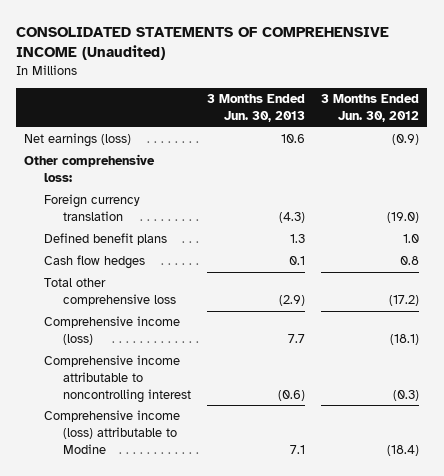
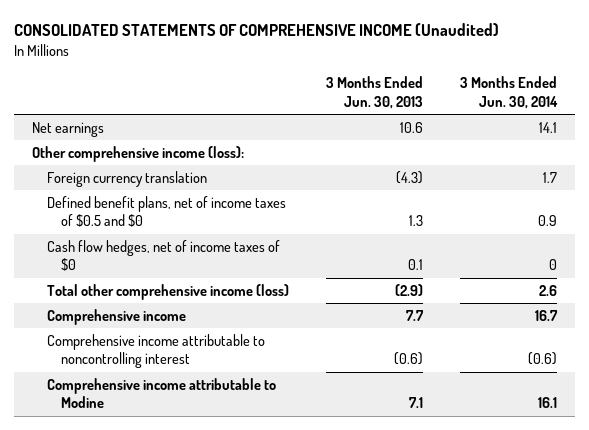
- | 3 Months Ended Jun. 30, 2013 | 3 Months Ended Jun. 30, 2012
+ | 3 Months Ended Jun. 30, 2013 | 3 Months Ended Jun. 30, 2014
- Net earnings (loss) | 10.6 | (0.9)
- Other comprehensive loss:
+ Net earnings | 10.6 | 14.1
+ Other comprehensive income (loss):
- Defined benefit plans | 1.3 | 1.0
- Cash flow hedges | 0.1 | 0.8
- Total other comprehensive loss | (2.9) | (17.2)
- Comprehensive income (loss) | 7.7 | (18.1)
+ Defined benefit plans, net of income taxes of $0.5 and $0 | 1.3 | 0.9
+ Cash flow hedges, net of income taxes of $0 | 0.1 | 0
+ Total other comprehensive income (loss) | (2.9) | 2.6
+ Comprehensive income | 7.7 | 16.7
- Comprehensive income (loss) attributable to Modine | 7.1 | (18.4)
+ Comprehensive income attributable to Modine | 7.1 | 16.1

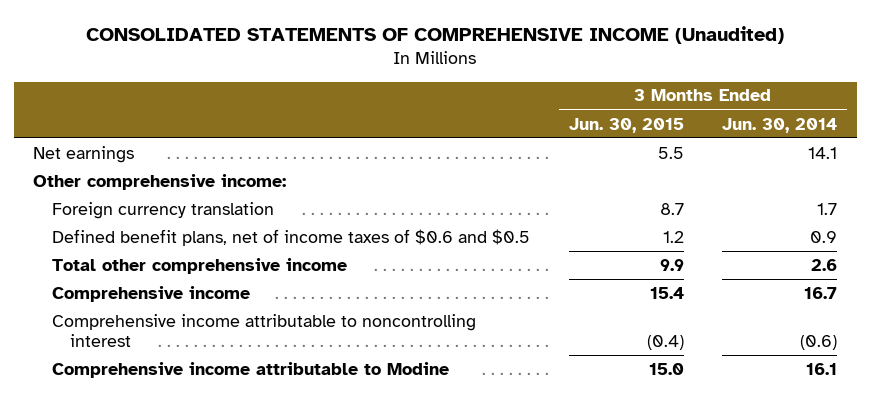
- | 3 Months Ended Jun. 30, 2013 | 3 Months Ended Jun. 30, 2014
+ | 3 Months Ended Jun. 30, 2015 | 3 Months Ended Jun. 30, 2014
- Other comprehensive income (loss):
+ Other comprehensive income:
- Defined benefit plans, net of income taxes of $0.5 and $0 | 1.3 | 0.9
- Cash flow hedges, net of income taxes of $0 | 0.1 | 0
- Total other comprehensive income (loss) | (2.9) | 2.6
+ Defined benefit plans, net of income taxes of $0.6 and $0.5 | 1.2 | 0.9
+ Total other comprehensive income | 9.9 | 2.6

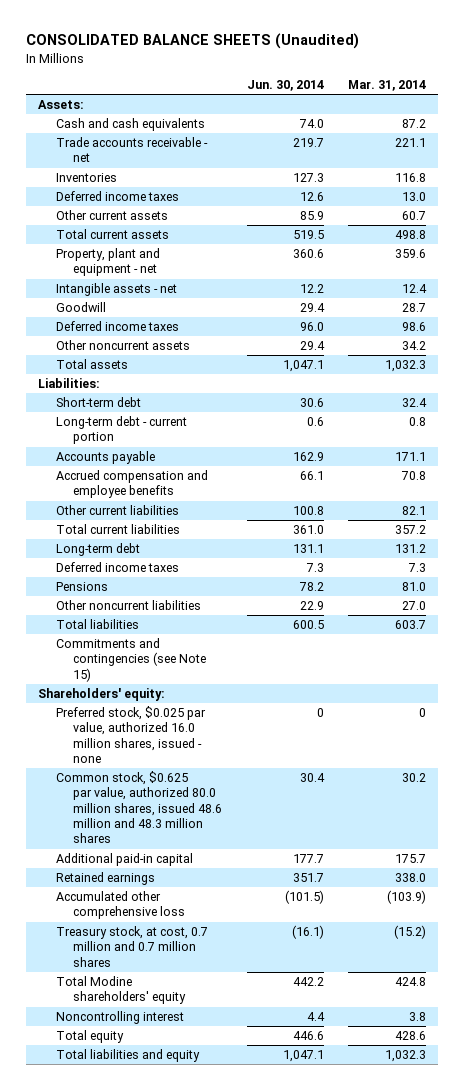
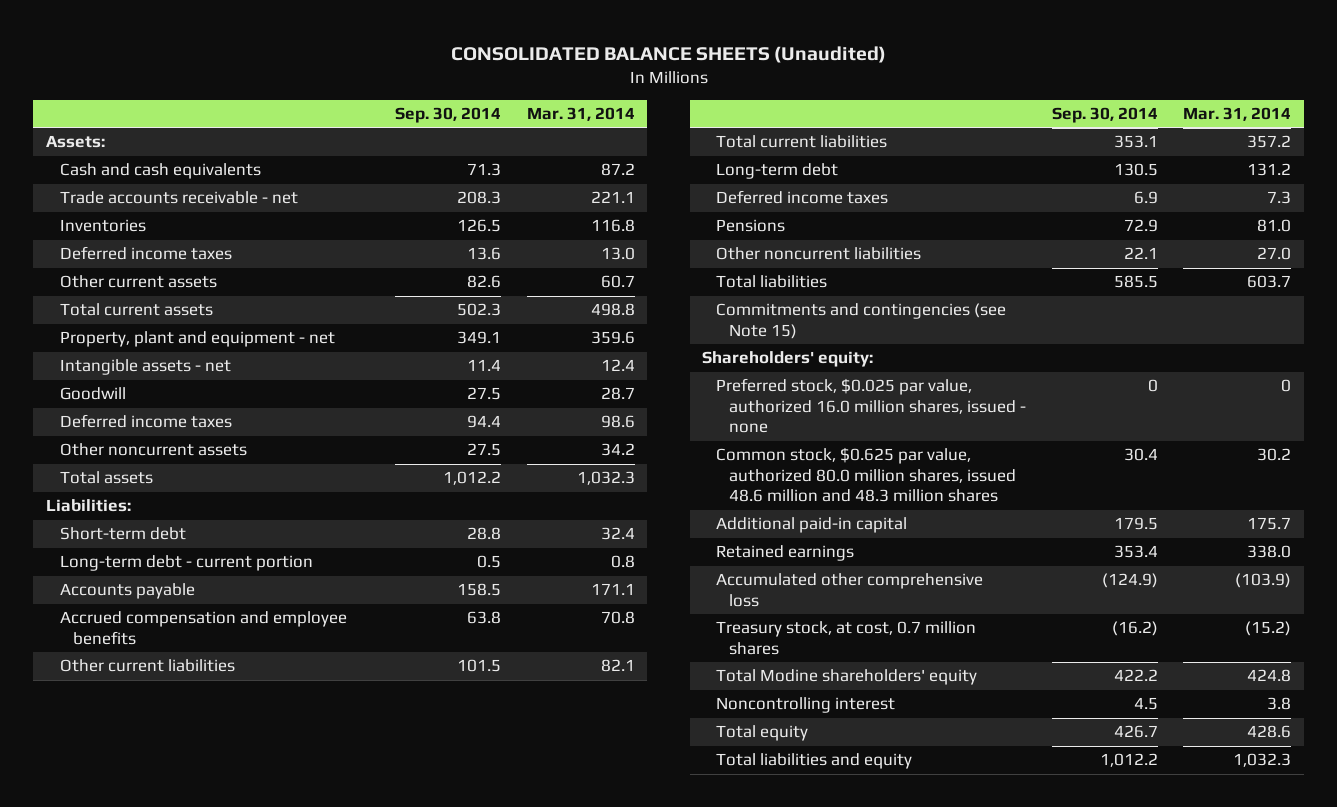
- | Jun. 30, 2014 | Mar. 31, 2014
+ | Sep. 30, 2014 | Mar. 31, 2014
- Treasury stock, at cost, 0.7 million and 0.7 million shares | (16.1) | (15.2)
+ Treasury stock, at cost, 0.7 million shares | (16.2) | (15.2)

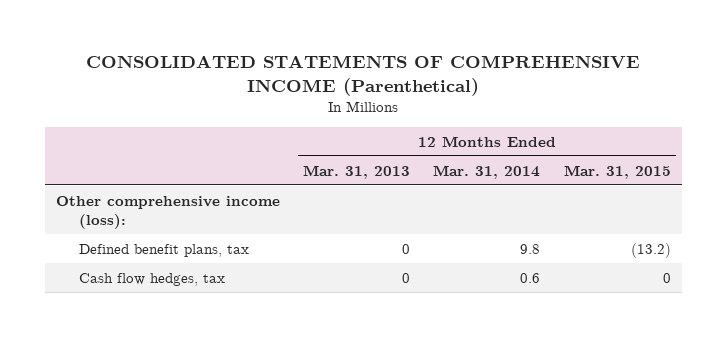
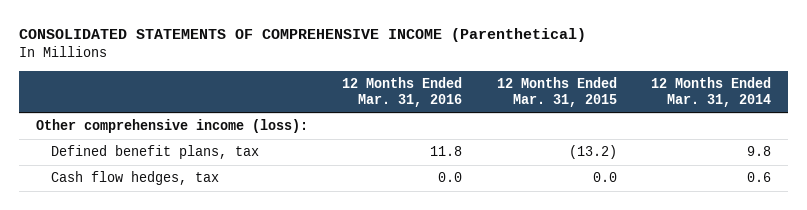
- | 12 Months Ended Mar. 31, 2013 | 12 Months Ended Mar. 31, 2014 | 12 Months Ended Mar. 31, 2015
+ | 12 Months Ended Mar. 31, 2016 | 12 Months Ended Mar. 31, 2015 | 12 Months Ended Mar. 31, 2014
- Cash flow hedges, tax | 0 | 0.6 | 0
+ Cash flow hedges, tax | 0.0 | 0.0 | 0.6

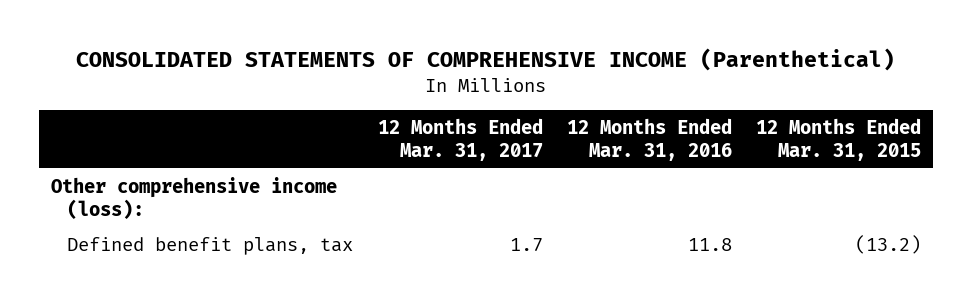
- | 12 Months Ended Mar. 31, 2016 | 12 Months Ended Mar. 31, 2015 | 12 Months Ended Mar. 31, 2014
+ | 12 Months Ended Mar. 31, 2017 | 12 Months Ended Mar. 31, 2016 | 12 Months Ended Mar. 31, 2015
- Cash flow hedges, tax | 0.0 | 0.0 | 0.6

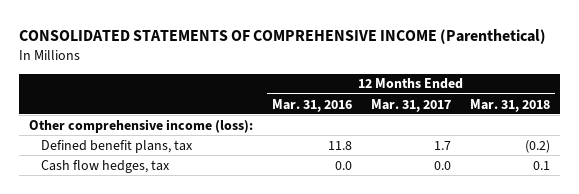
- | 12 Months Ended Mar. 31, 2017 | 12 Months Ended Mar. 31, 2016 | 12 Months Ended Mar. 31, 2015
+ | 12 Months Ended Mar. 31, 2016 | 12 Months Ended Mar. 31, 2017 | 12 Months Ended Mar. 31, 2018
+ Cash flow hedges, tax | 0.0 | 0.0 | 0.1

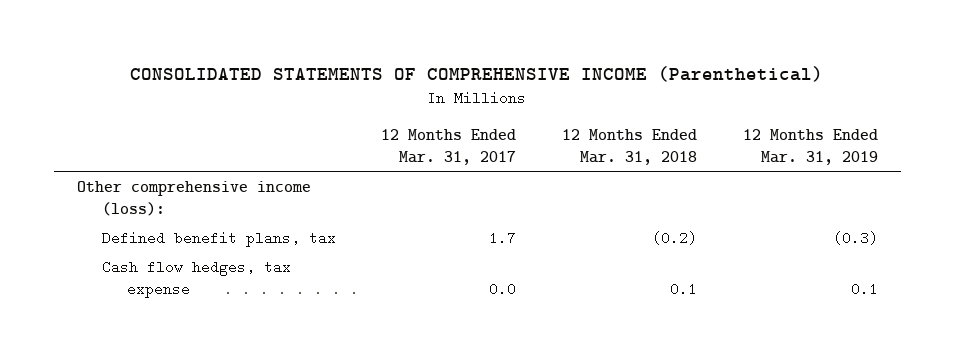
- | 12 Months Ended Mar. 31, 2016 | 12 Months Ended Mar. 31, 2017 | 12 Months Ended Mar. 31, 2018
+ | 12 Months Ended Mar. 31, 2017 | 12 Months Ended Mar. 31, 2018 | 12 Months Ended Mar. 31, 2019
- Cash flow hedges, tax | 0.0 | 0.0 | 0.1
+ Cash flow hedges, tax expense | 0.0 | 0.1 | 0.1

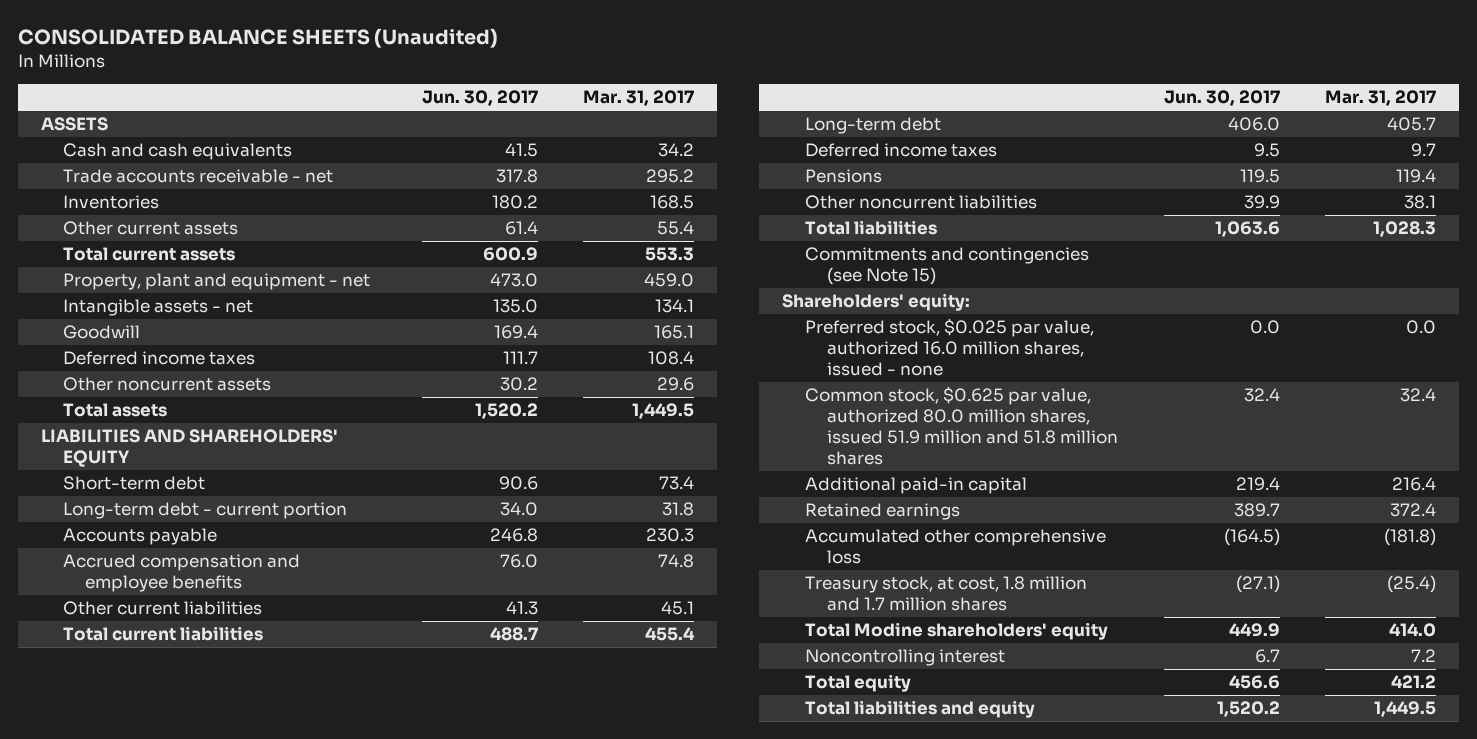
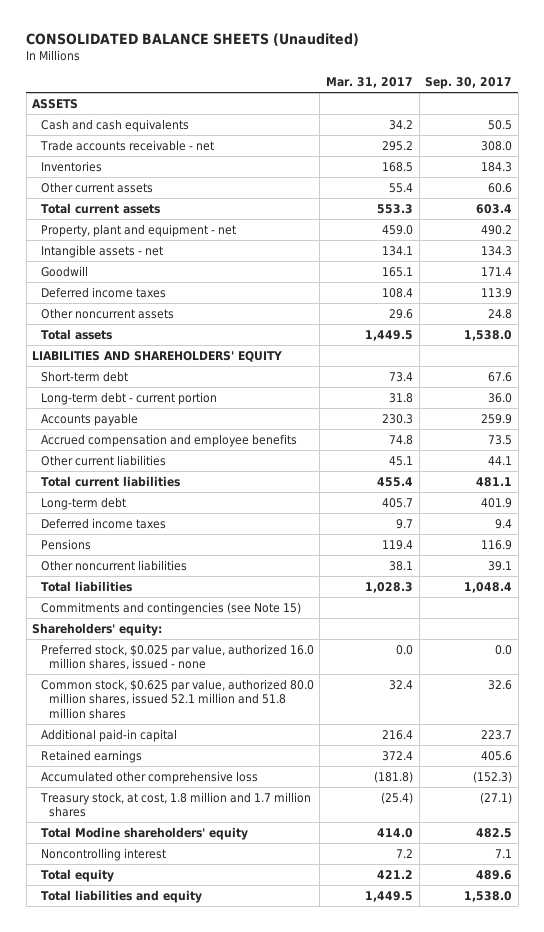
- | Jun. 30, 2017 | Mar. 31, 2017
+ | Mar. 31, 2017 | Sep. 30, 2017
- Common stock, $0.625 par value, authorized 80.0 million shares, issued 51.9 million and 51.8 million shares | 32.4 | 32.4
+ Common stock, $0.625 par value, authorized 80.0 million shares, issued 52.1 million and 51.8 million shares | 32.4 | 32.6

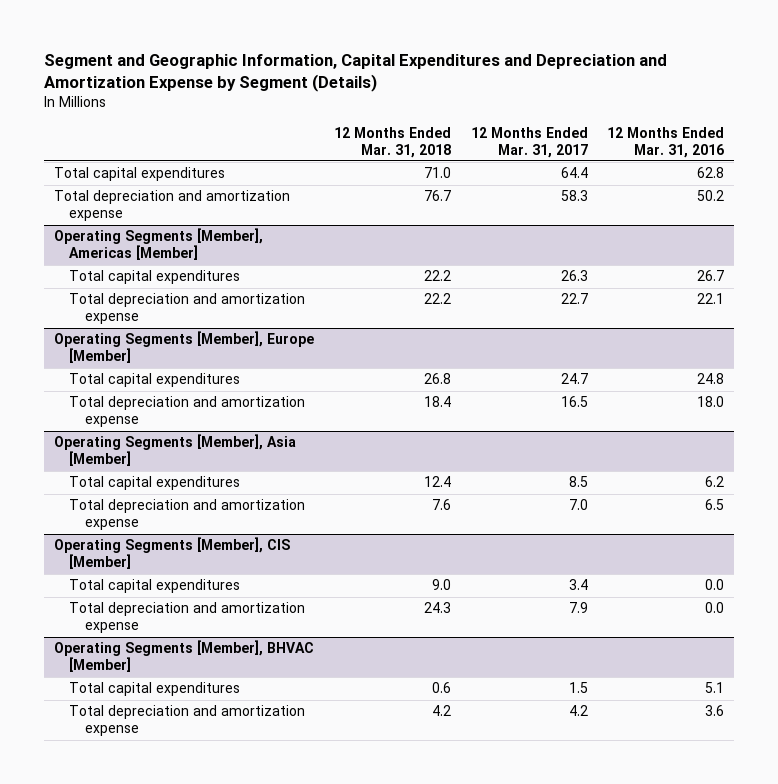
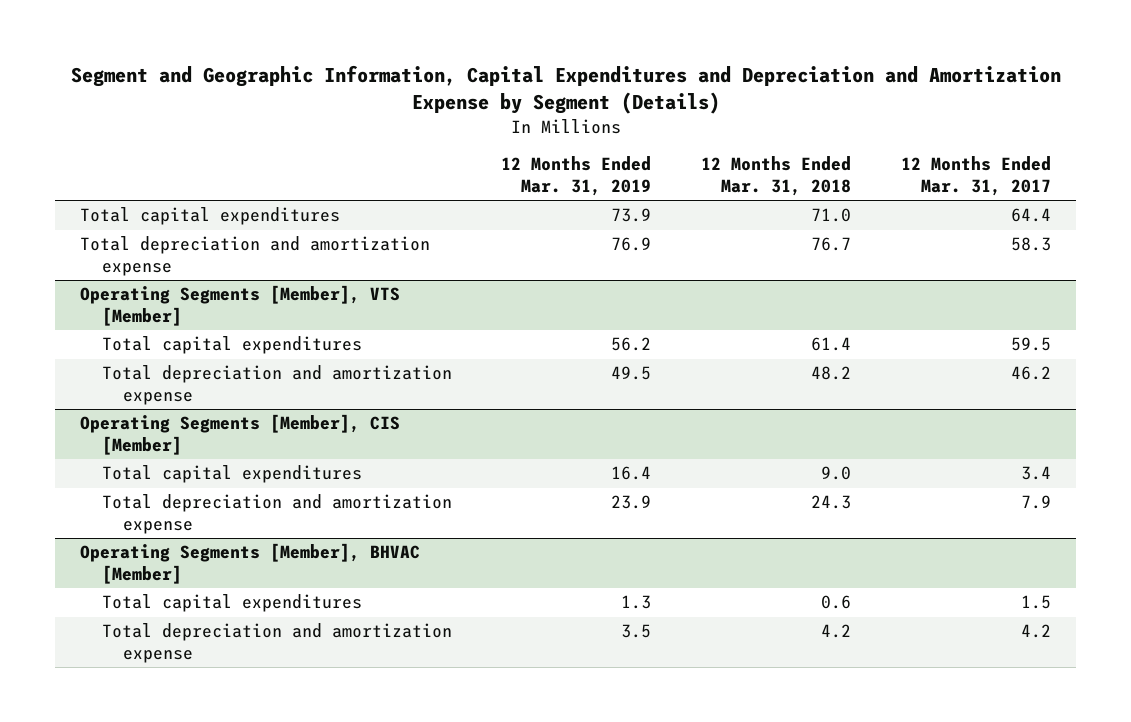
- | 12 Months Ended Mar. 31, 2018 | 12 Months Ended Mar. 31, 2017 | 12 Months Ended Mar. 31, 2016
+ | 12 Months Ended Mar. 31, 2019 | 12 Months Ended Mar. 31, 2018 | 12 Months Ended Mar. 31, 2017
- Operating Segments [Member], Americas [Member]
- Total capital expenditures | 22.2 | 26.3 | 26.7
- Total depreciation and amortization expense | 22.2 | 22.7 | 22.1
- Operating Segments [Member], Europe [Member]
- Total capital expenditures | 26.8 | 24.7 | 24.8
- Total depreciation and amortization expense | 18.4 | 16.5 | 18.0
- Operating Segments [Member], Asia [Member]
- Total capital expenditures | 12.4 | 8.5 | 6.2
- Total depreciation and amortization expense | 7.6 | 7.0 | 6.5
+ Operating Segments [Member], VTS [Member]
+ Total capital expenditures | 56.2 | 61.4 | 59.5
+ Total depreciation and amortization expense | 49.5 | 48.2 | 46.2

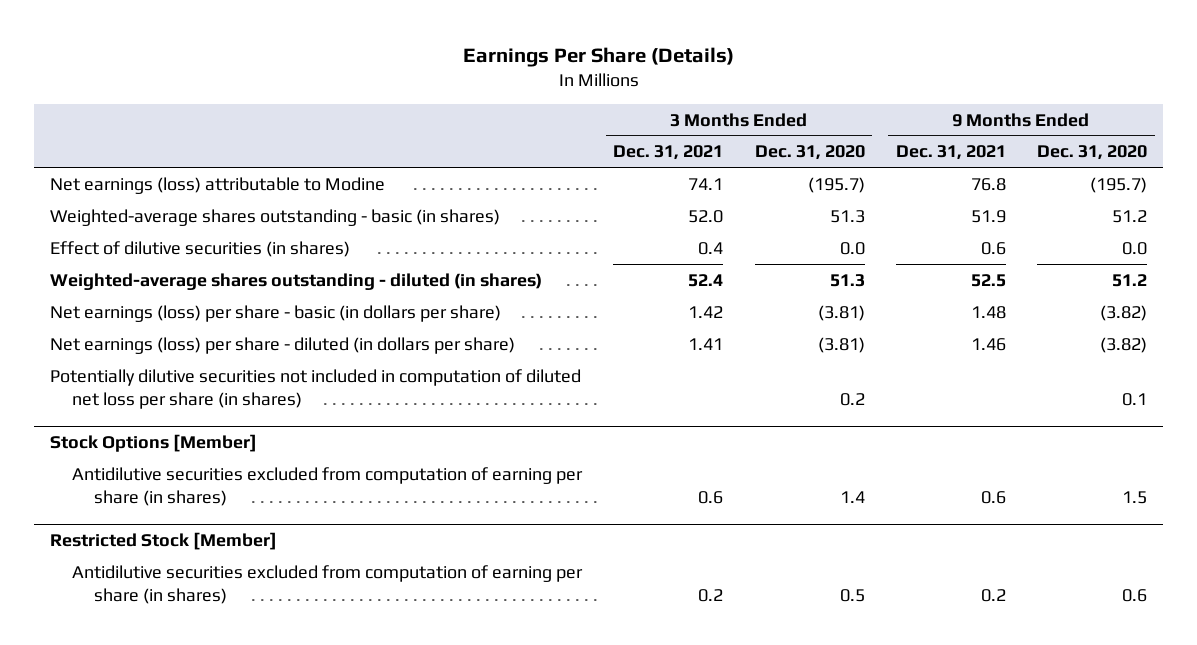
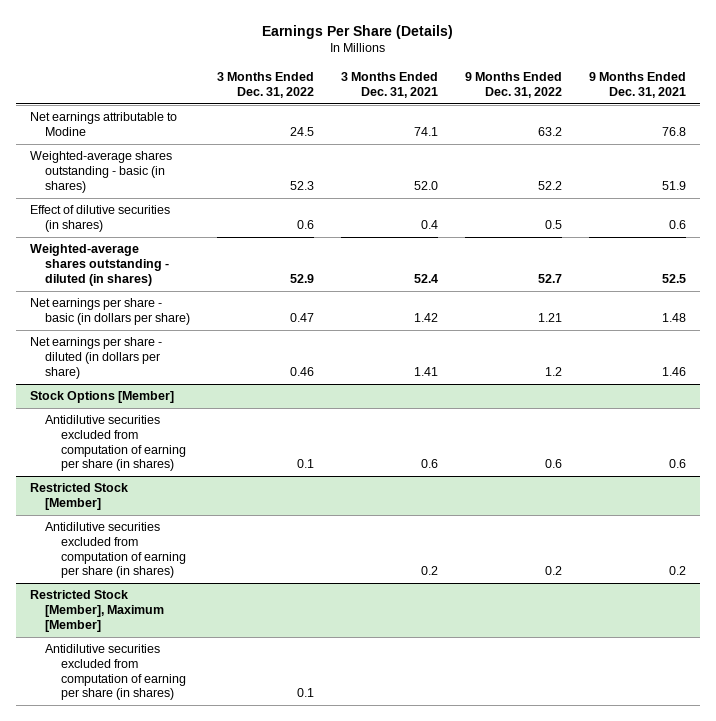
- | 3 Months Ended Dec. 31, 2021 | 3 Months Ended Dec. 31, 2020 | 9 Months Ended Dec. 31, 2021 | 9 Months Ended Dec. 31, 2020
+ | 3 Months Ended Dec. 31, 2022 | 3 Months Ended Dec. 31, 2021 | 9 Months Ended Dec. 31, 2022 | 9 Months Ended Dec. 31, 2021
- Net earnings (loss) attributable to Modine | 74.1 | (195.7) | 76.8 | (195.7)
+ Net earnings attributable to Modine | 24.5 | 74.1 | 63.2 | 76.8
- Net earnings (loss) per share - basic (in dollars per share) | 1.42 | (3.81) | 1.48 | (3.82)
- Net earnings (loss) per share - diluted (in dollars per share) | 1.41 | (3.81) | 1.46 | (3.82)
- Potentially dilutive securities not included in computation of diluted net loss per share (in shares) | | 0.2 | | 0.1
+ Net earnings per share - basic (in dollars per share) | 0.47 | 1.42 | 1.21 | 1.48
+ Net earnings per share - diluted (in dollars per share) | 0.46 | 1.41 | 1.2 | 1.46
+ Restricted Stock [Member], Maximum [Member]
+ Antidilutive securities excluded from computation of earning per share (in shares) | 0.1 | | |

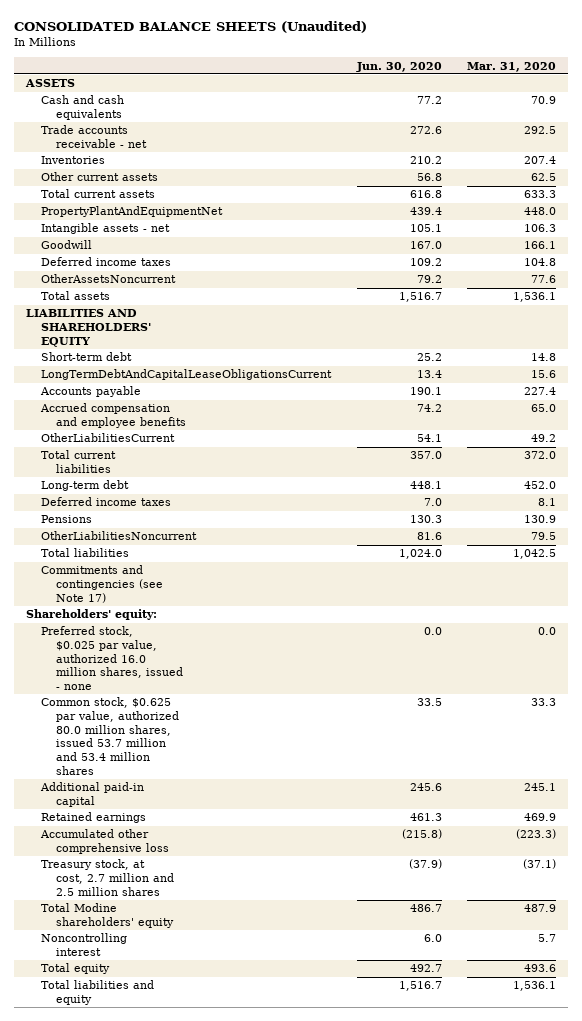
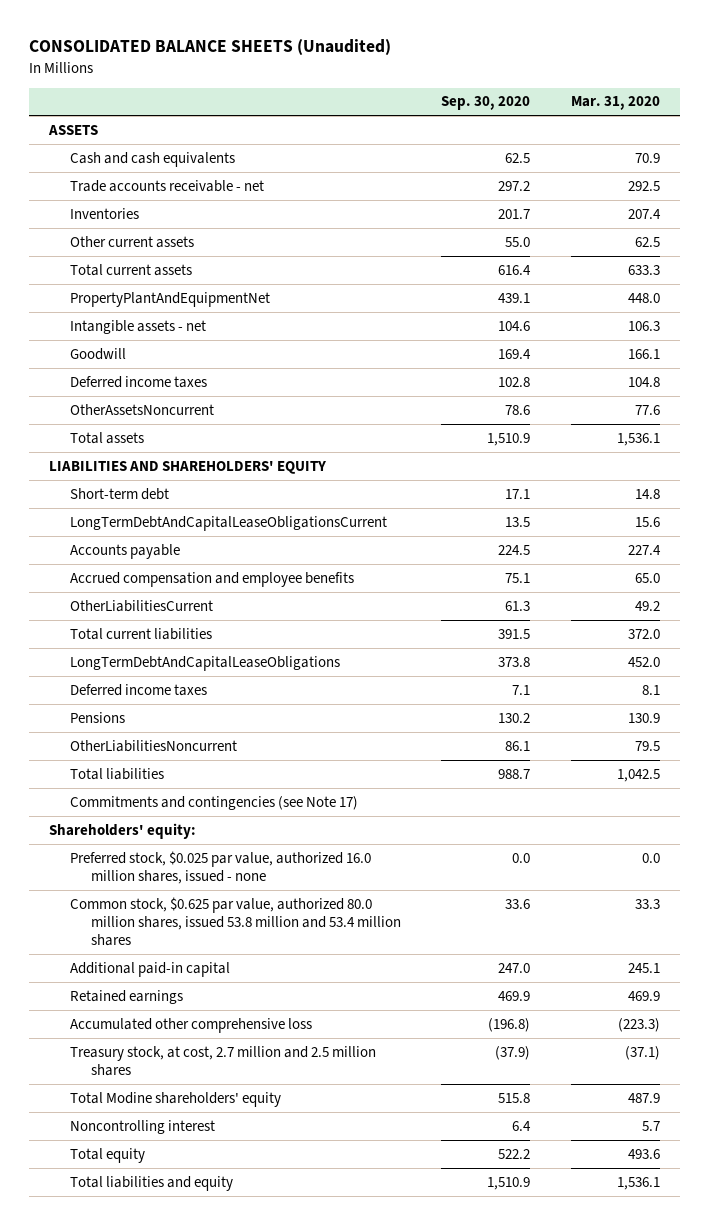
- | Jun. 30, 2020 | Mar. 31, 2020
+ | Sep. 30, 2020 | Mar. 31, 2020
- Long-term debt | 448.1 | 452.0
+ LongTermDebtAndCapitalLeaseObligations | 373.8 | 452.0
- Common stock, $0.625 par value, authorized 80.0 million shares, issued 53.7 million and 53.4 million shares | 33.5 | 33.3
+ Common stock, $0.625 par value, authorized 80.0 million shares, issued 53.8 million and 53.4 million shares | 33.6 | 33.3

